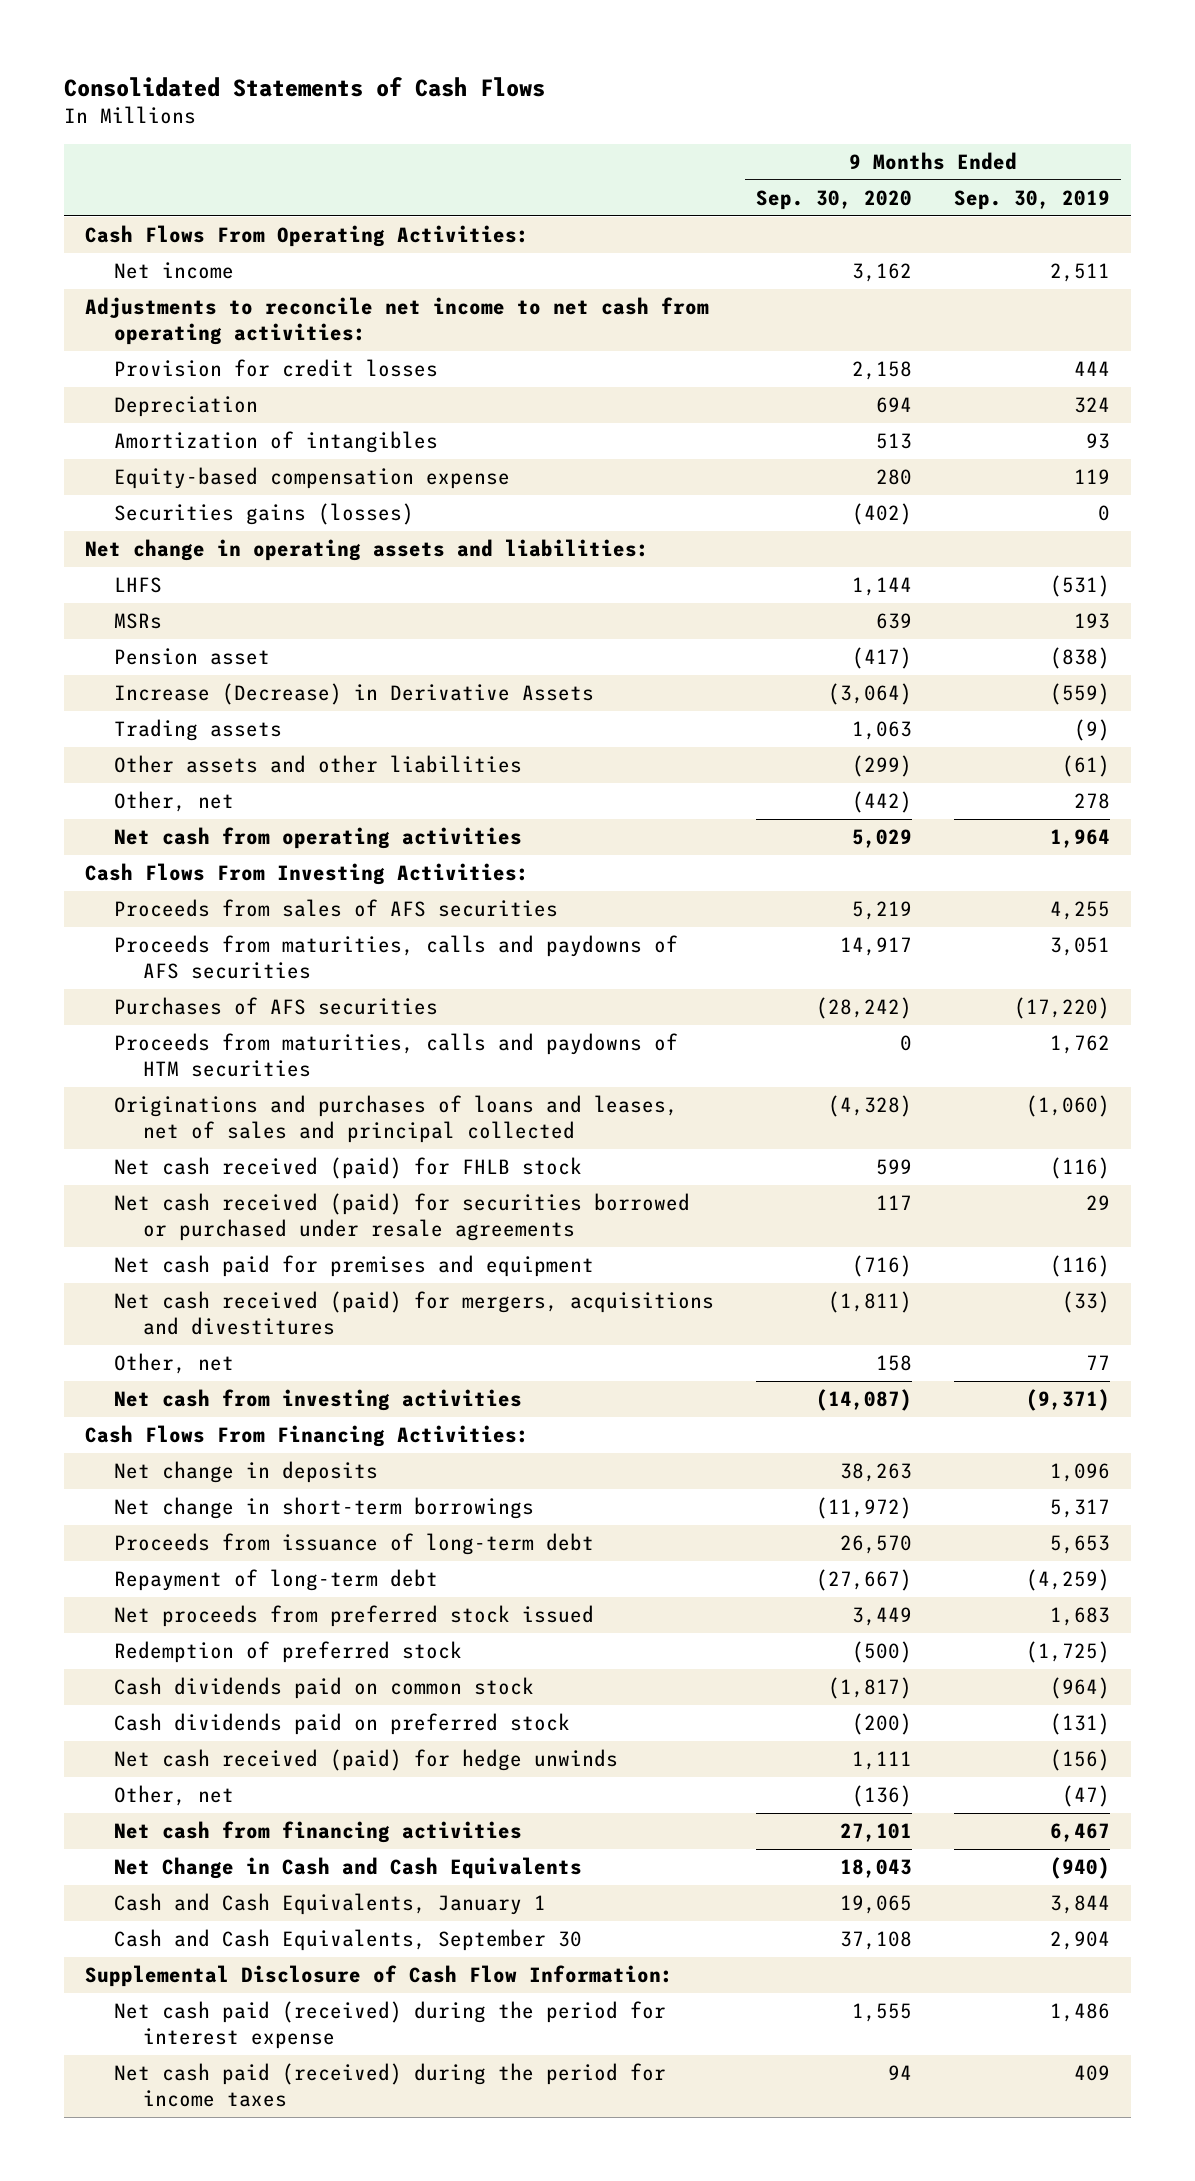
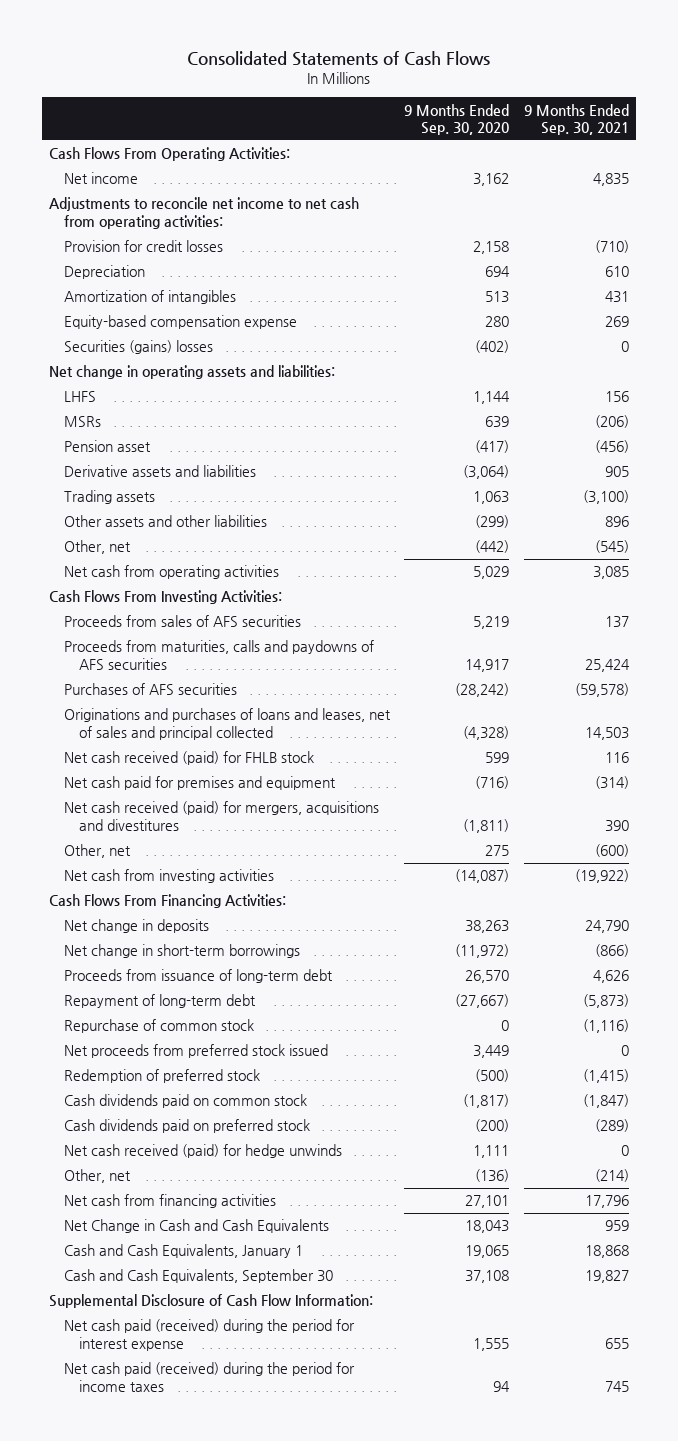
- | 9 Months Ended Sep. 30, 2020 | 9 Months Ended Sep. 30, 2019
+ | 9 Months Ended Sep. 30, 2020 | 9 Months Ended Sep. 30, 2021
- Securities gains (losses) | (402) | 0
+ Securities (gains) losses | (402) | 0
- Increase (Decrease) in Derivative Assets | (3,064) | (559)
+ Derivative assets and liabilities | (3,064) | 905
- Proceeds from maturities, calls and paydowns of HTM securities | 0 | 1,762
- Net cash received (paid) for securities borrowed or purchased under resale agreements | 117 | 29
- Other, net | 158 | 77
+ Other, net | 275 | (600)
+ Repurchase of common stock | 0 | (1,116)

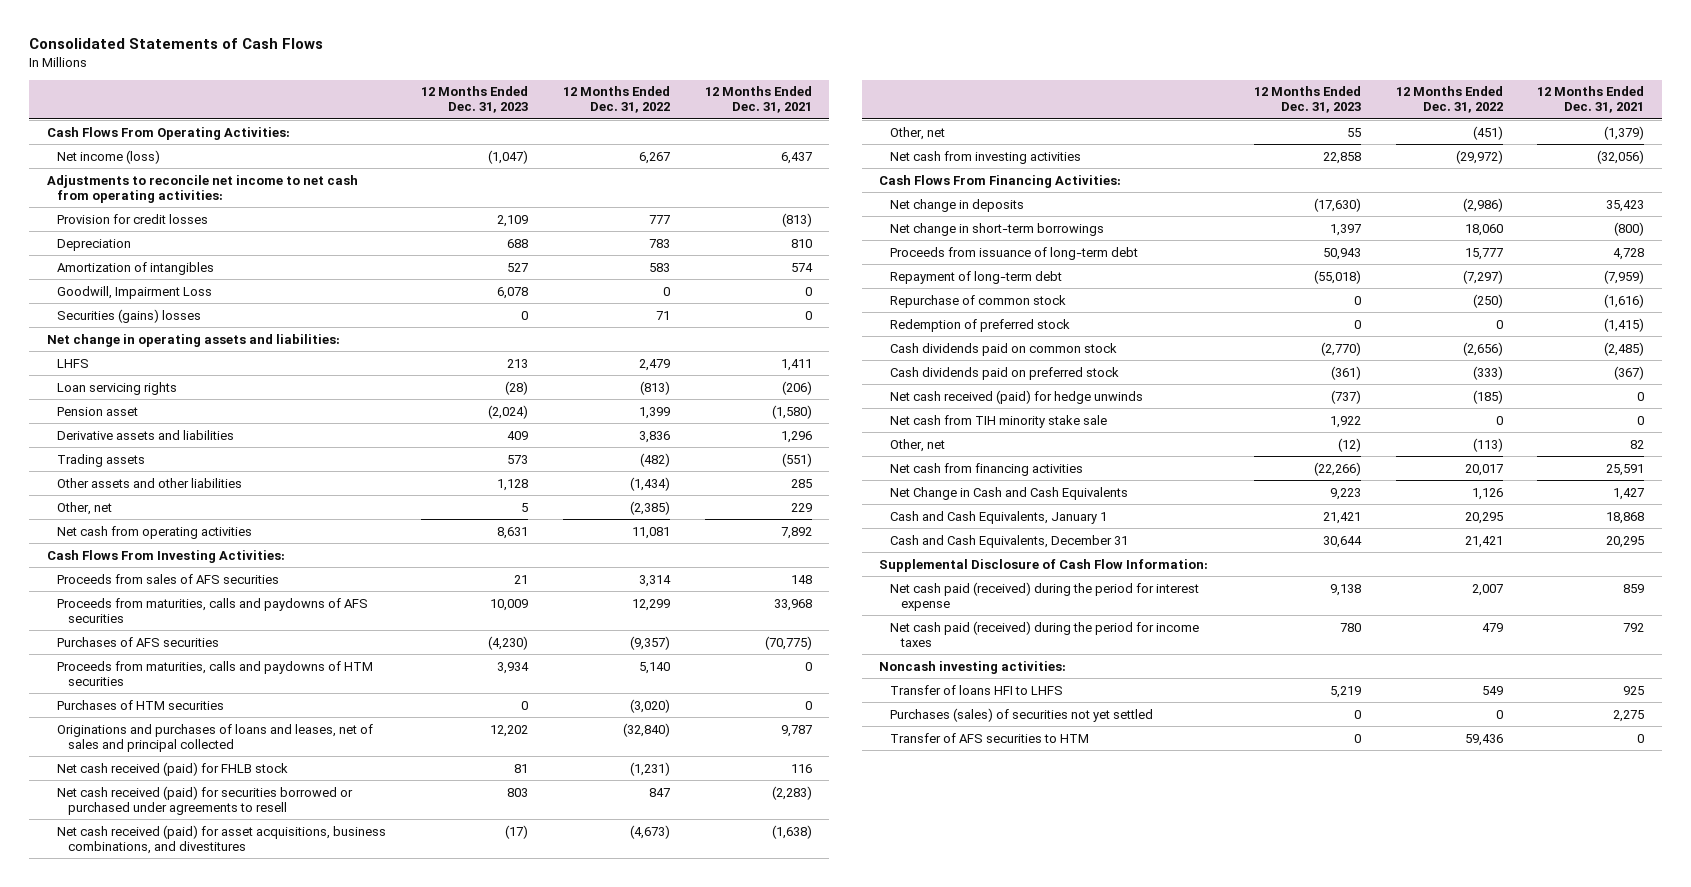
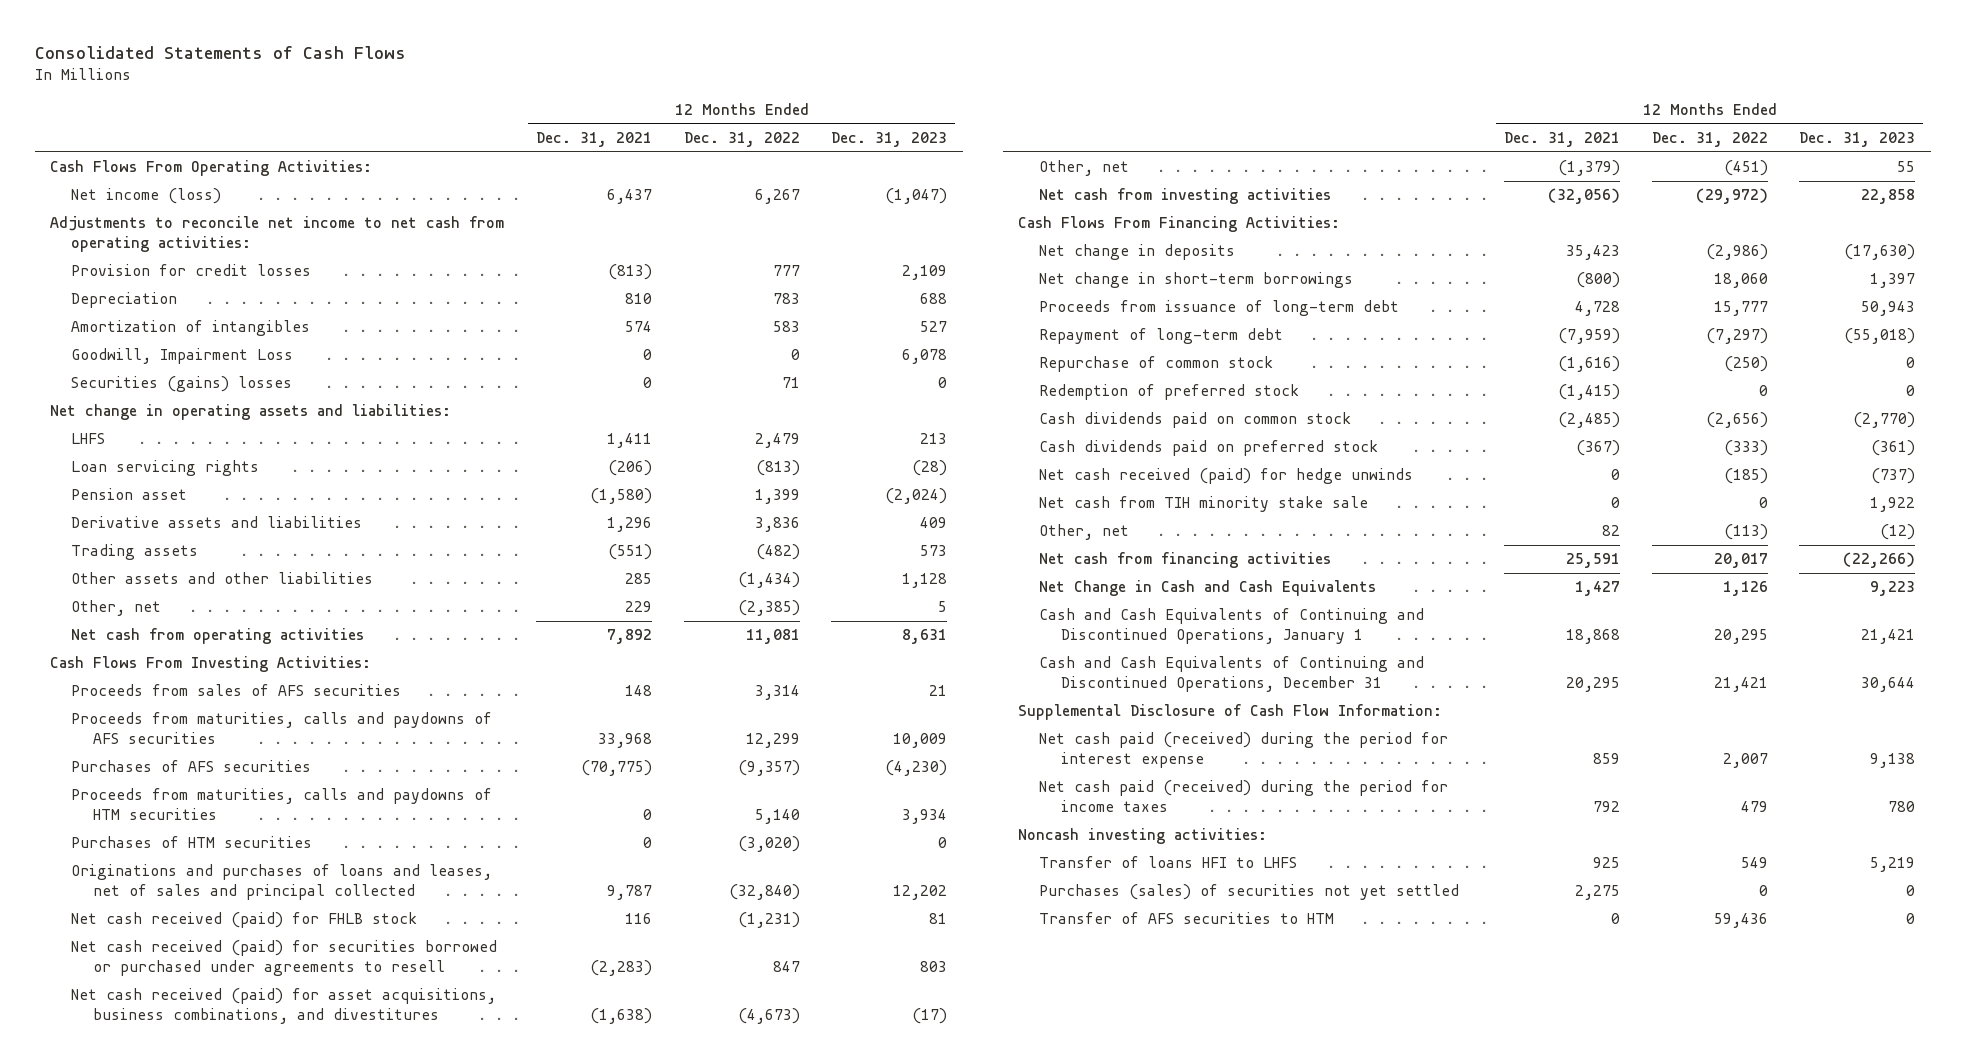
- | 12 Months Ended Dec. 31, 2023 | 12 Months Ended Dec. 31, 2022 | 12 Months Ended Dec. 31, 2021
+ | 12 Months Ended Dec. 31, 2021 | 12 Months Ended Dec. 31, 2022 | 12 Months Ended Dec. 31, 2023
- Cash and Cash Equivalents, January 1 | 21,421 | 20,295 | 18,868
- Cash and Cash Equivalents, December 31 | 30,644 | 21,421 | 20,295
+ Cash and Cash Equivalents of Continuing and Discontinued Operations, January 1 | 18,868 | 20,295 | 21,421
+ Cash and Cash Equivalents of Continuing and Discontinued Operations, December 31 | 20,295 | 21,421 | 30,644

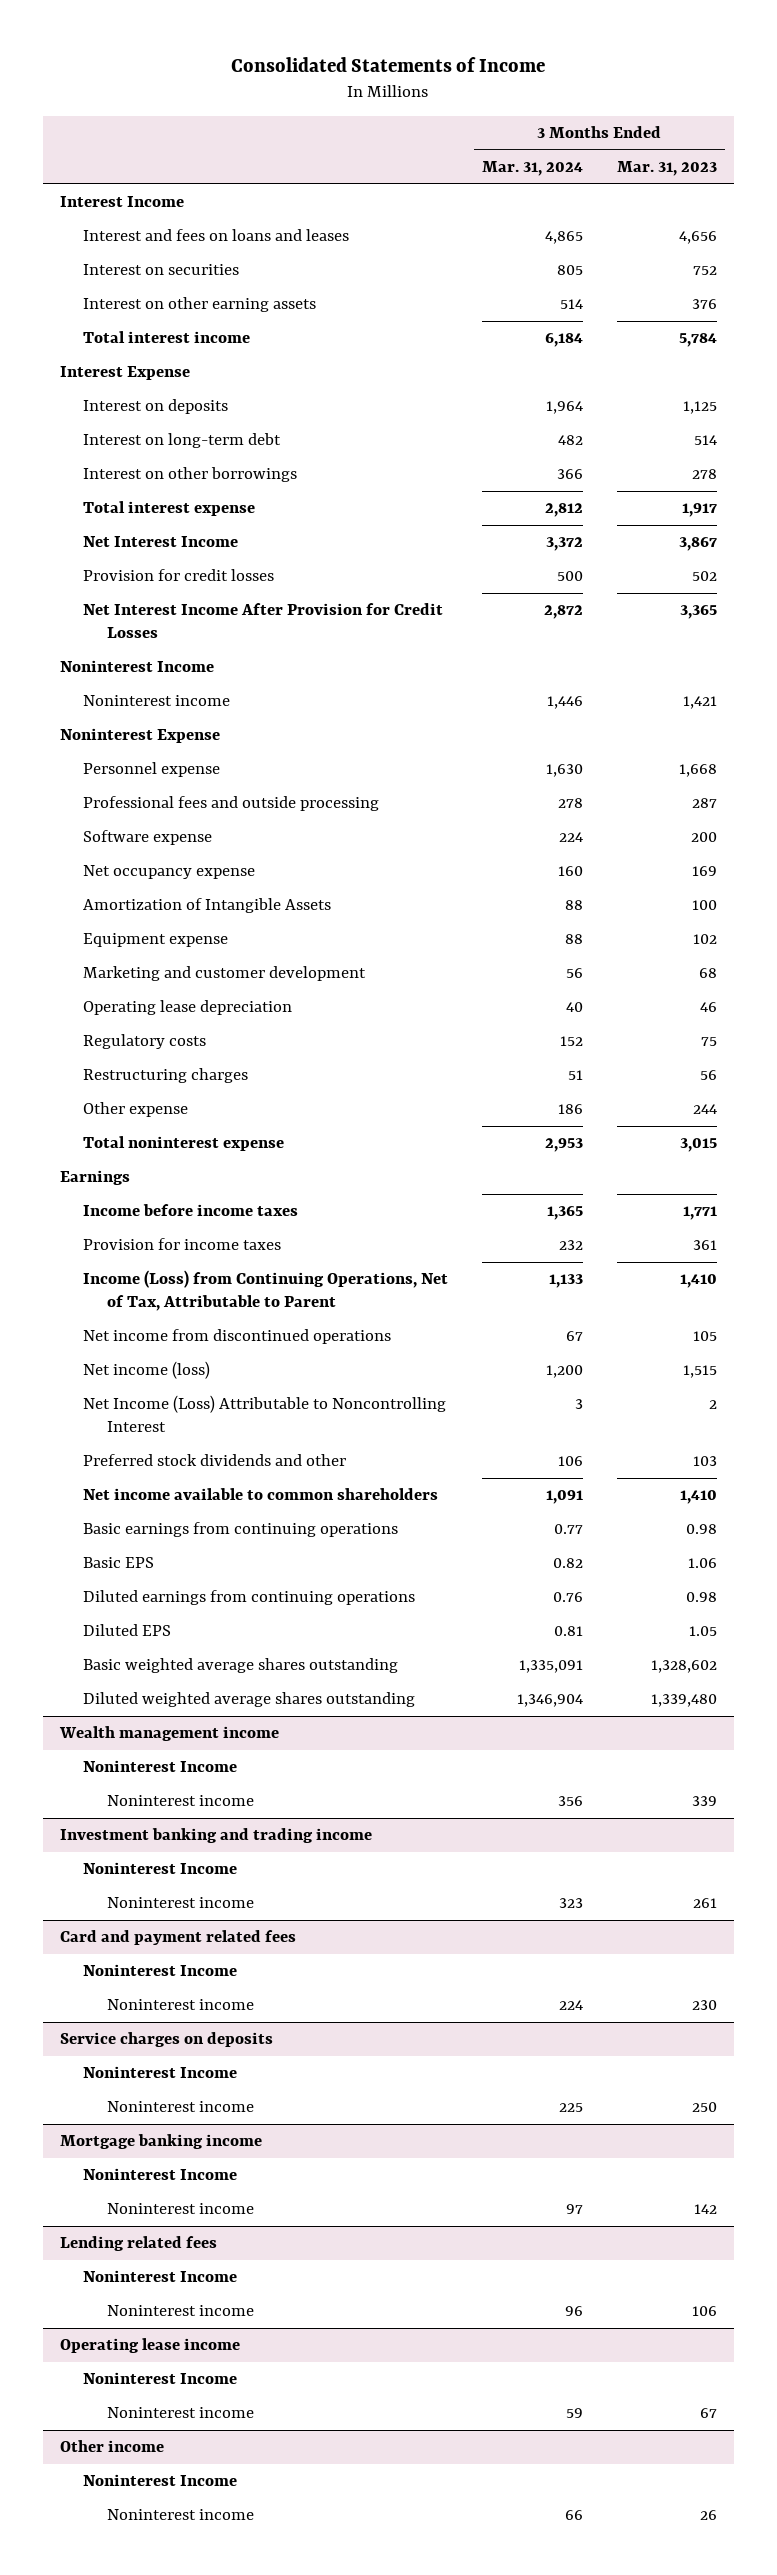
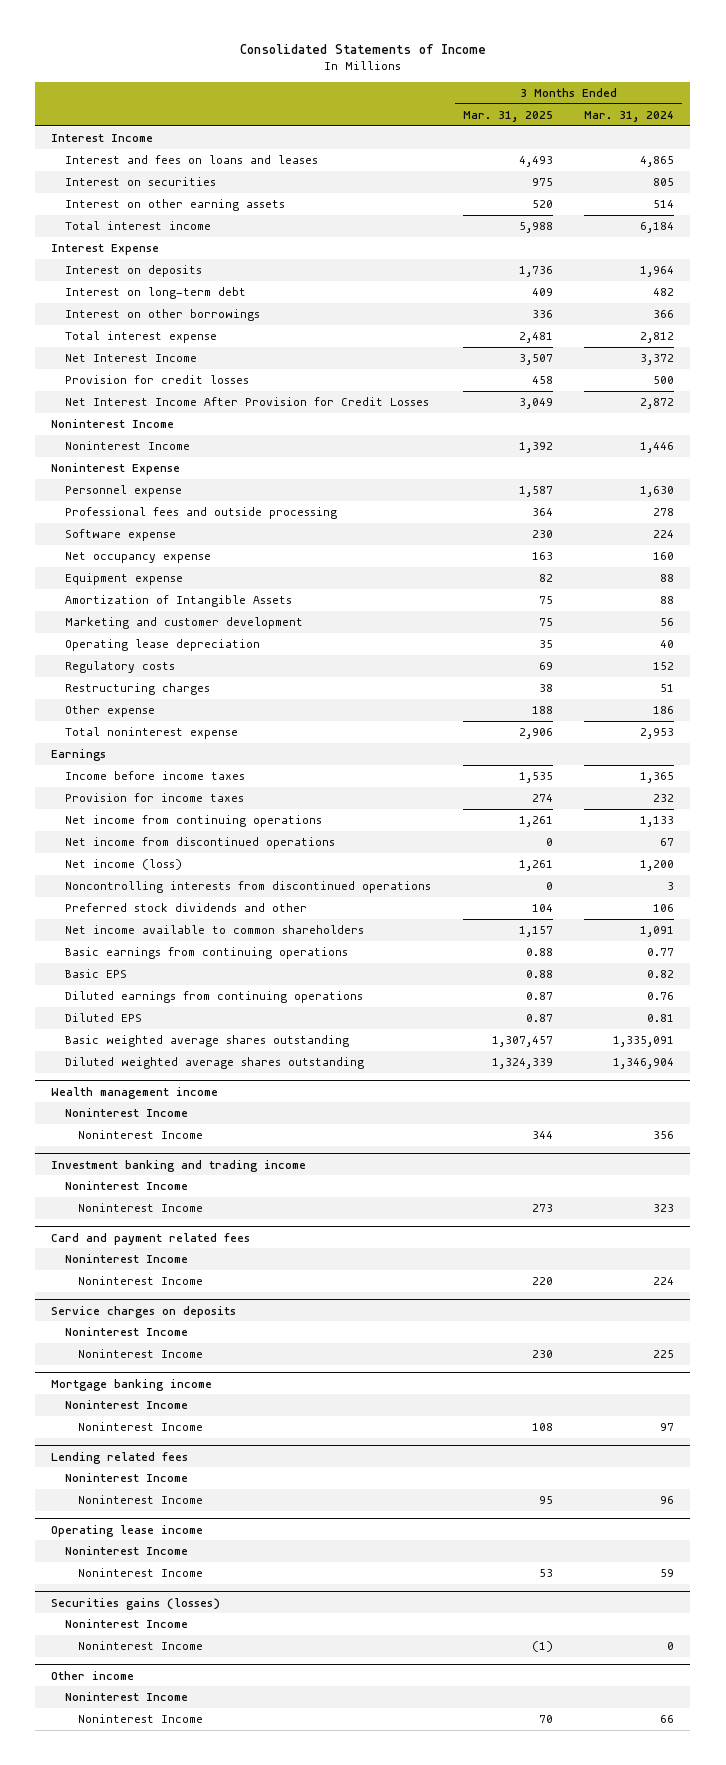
- | 3 Months Ended Mar. 31, 2024 | 3 Months Ended Mar. 31, 2023
+ | 3 Months Ended Mar. 31, 2025 | 3 Months Ended Mar. 31, 2024
- Noninterest income | 1,446 | 1,421
+ Noninterest Income | 1,392 | 1,446
moved down: Amortization of Intangible Assets | 75 | 88
- Income (Loss) from Continuing Operations, Net of Tax, Attributable to Parent | 1,133 | 1,410
+ Net income from continuing operations | 1,261 | 1,133
- Net Income (Loss) Attributable to Noncontrolling Interest | 3 | 2
+ Noncontrolling interests from discontinued operations | 0 | 3
@ Wealth management income
- Noninterest income | 356 | 339
+ Noninterest Income | 344 | 356
@ Investment banking and trading income
- Noninterest income | 323 | 261
+ Noninterest Income | 273 | 323
@ Card and payment related fees
- Noninterest income | 224 | 230
+ Noninterest Income | 220 | 224
@ Service charges on deposits
- Noninterest income | 225 | 250
+ Noninterest Income | 230 | 225
@ Mortgage banking income
- Noninterest income | 97 | 142
+ Noninterest Income | 108 | 97
@ Lending related fees
- Noninterest income | 96 | 106
+ Noninterest Income | 95 | 96
@ Operating lease income
- Noninterest income | 59 | 67
+ Noninterest Income | 53 | 59
+ Securities gains (losses)
+ Noninterest Income
+ Noninterest Income | (1) | 0
@ Other income
- Noninterest income | 66 | 26
+ Noninterest Income | 70 | 66

